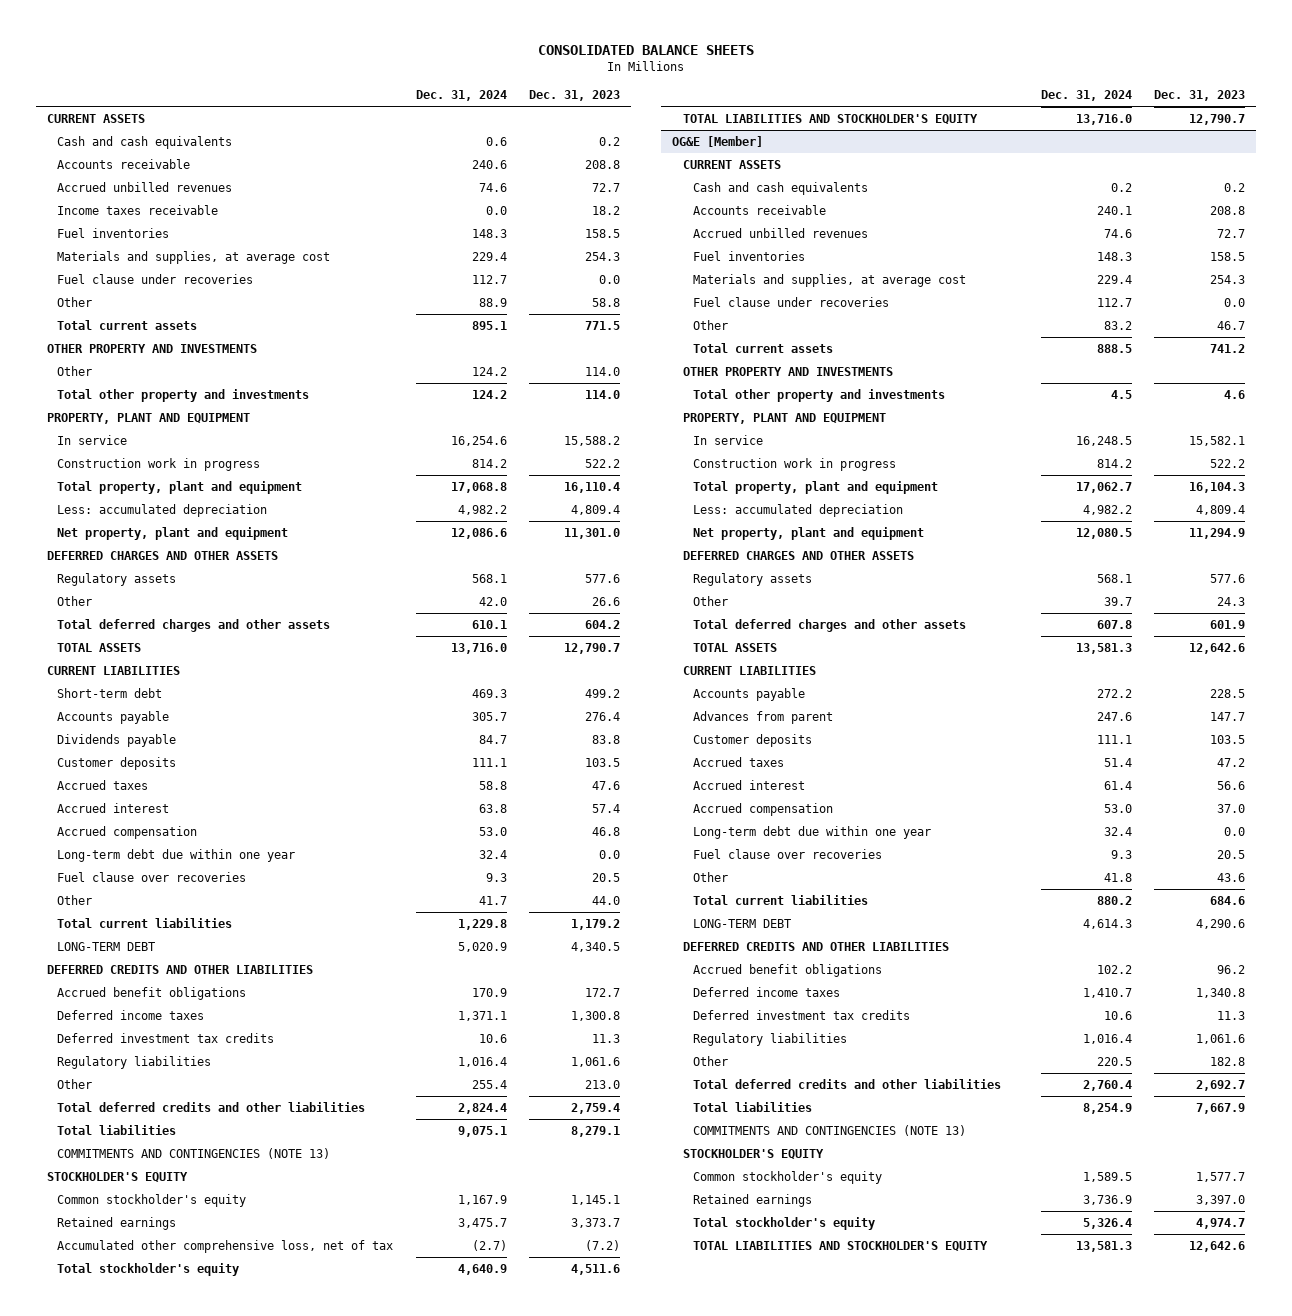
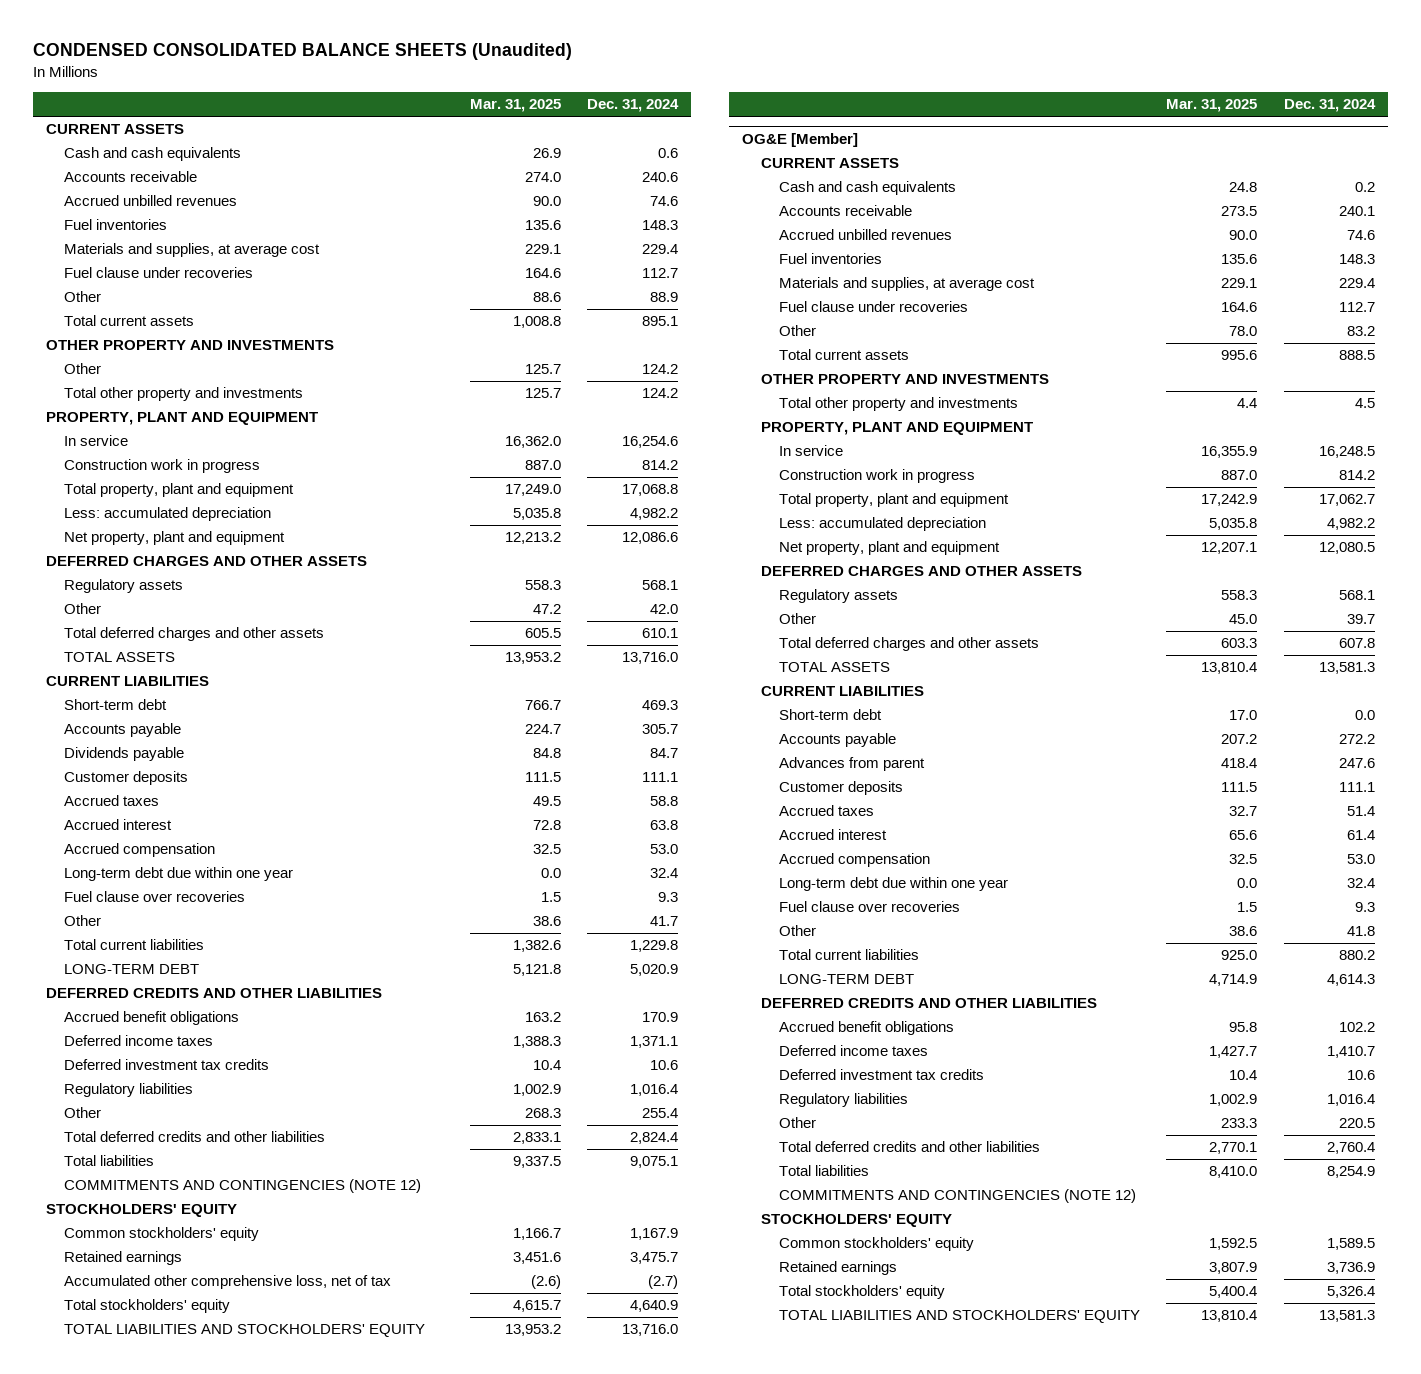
- CONSOLIDATED BALANCE SHEETS
+ CONDENSED CONSOLIDATED BALANCE SHEETS (Unaudited)
- | Dec. 31, 2024 | Dec. 31, 2023
+ | Mar. 31, 2025 | Dec. 31, 2024
- Income taxes receivable | 0.0 | 18.2
- COMMITMENTS AND CONTINGENCIES (NOTE 13)
- STOCKHOLDER'S EQUITY
- Common stockholder's equity | 1,167.9 | 1,145.1
+ COMMITMENTS AND CONTINGENCIES (NOTE 12)
+ STOCKHOLDERS' EQUITY
+ Common stockholders' equity | 1,166.7 | 1,167.9
- Total stockholder's equity | 4,640.9 | 4,511.6
- TOTAL LIABILITIES AND STOCKHOLDER'S EQUITY | 13,716.0 | 12,790.7
+ Total stockholders' equity | 4,615.7 | 4,640.9
+ TOTAL LIABILITIES AND STOCKHOLDERS' EQUITY | 13,953.2 | 13,716.0
@ OG&E [Member]
+ Short-term debt | 17.0 | 0.0
- COMMITMENTS AND CONTINGENCIES (NOTE 13)
- STOCKHOLDER'S EQUITY
- Common stockholder's equity | 1,589.5 | 1,577.7
+ COMMITMENTS AND CONTINGENCIES (NOTE 12)
+ STOCKHOLDERS' EQUITY
+ Common stockholders' equity | 1,592.5 | 1,589.5
- Total stockholder's equity | 5,326.4 | 4,974.7
- TOTAL LIABILITIES AND STOCKHOLDER'S EQUITY | 13,581.3 | 12,642.6
+ Total stockholders' equity | 5,400.4 | 5,326.4
+ TOTAL LIABILITIES AND STOCKHOLDERS' EQUITY | 13,810.4 | 13,581.3

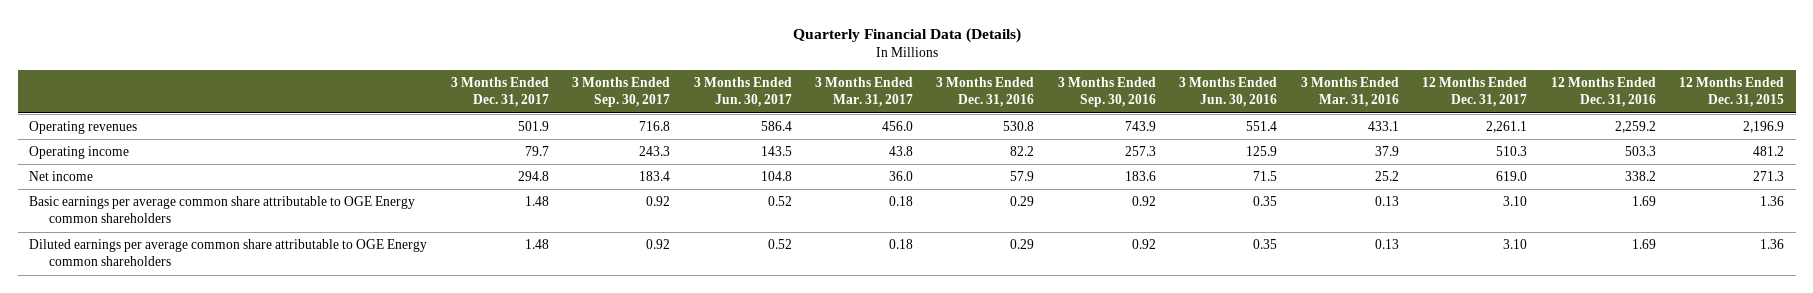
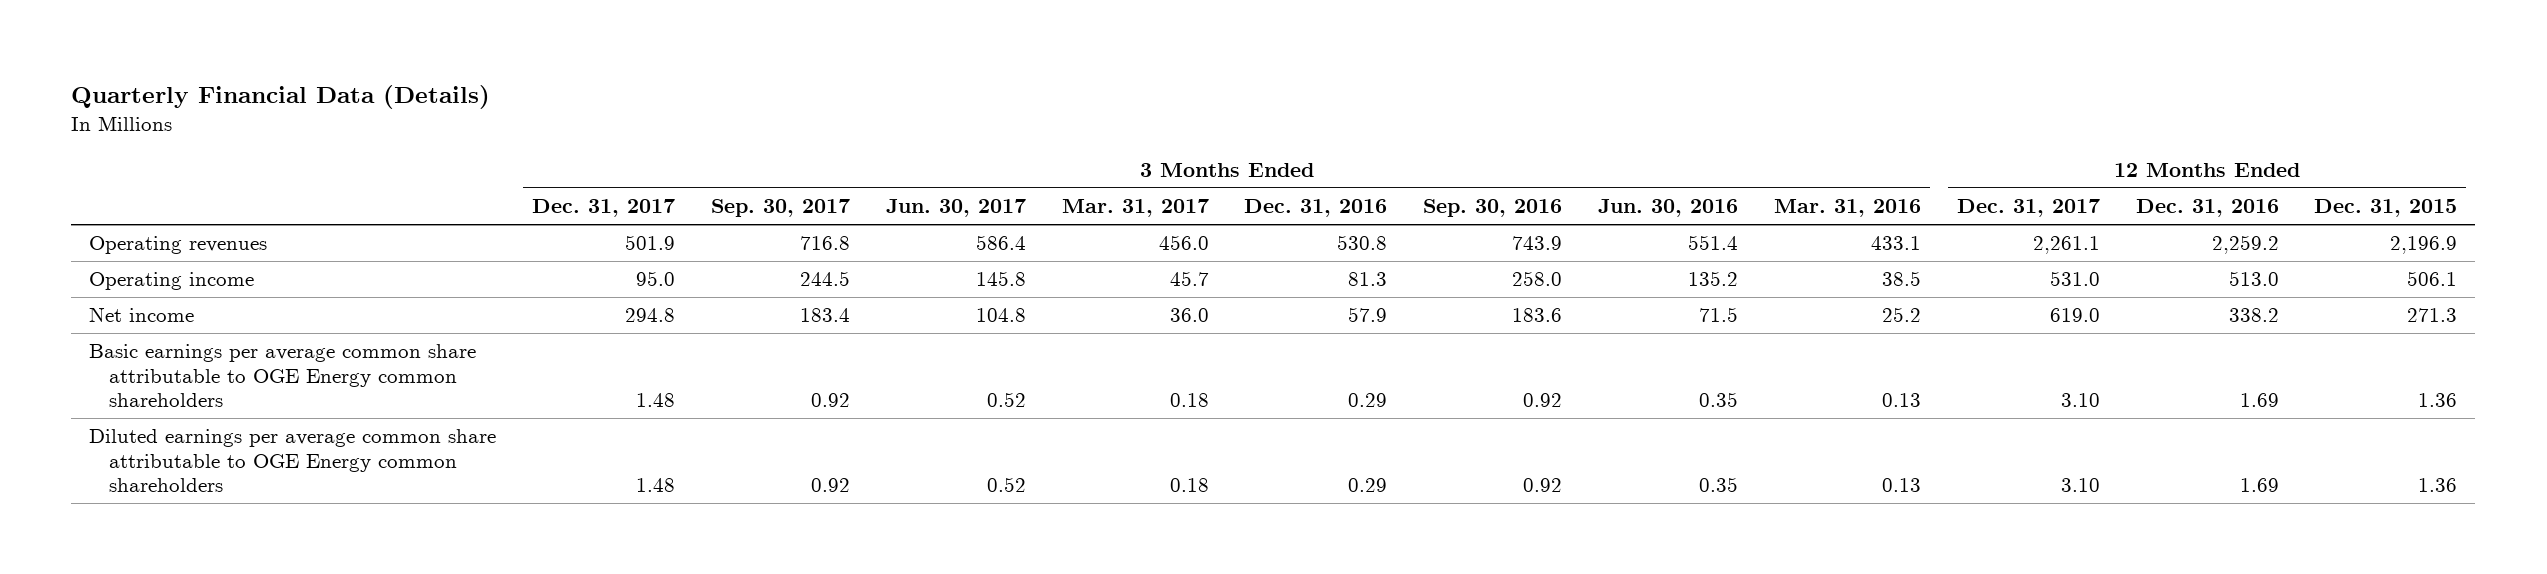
- Operating income | 79.7 | 243.3 | 143.5 | 43.8 | 82.2 | 257.3 | 125.9 | 37.9 | 510.3 | 503.3 | 481.2
+ Operating income | 95.0 | 244.5 | 145.8 | 45.7 | 81.3 | 258.0 | 135.2 | 38.5 | 531.0 | 513.0 | 506.1

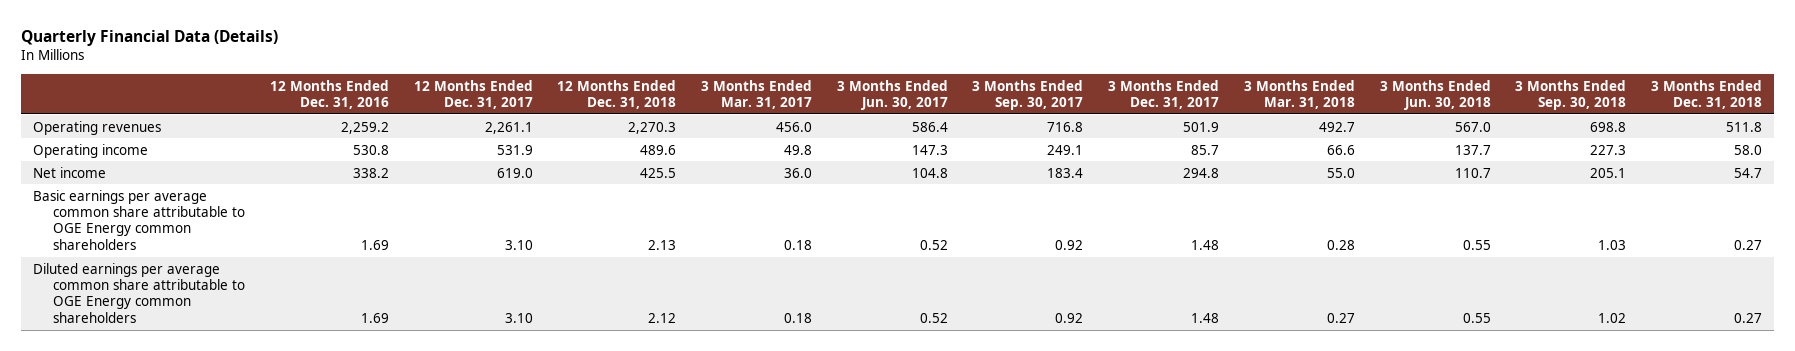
- | 3 Months Ended Dec. 31, 2017 | 3 Months Ended Sep. 30, 2017 | 3 Months Ended Jun. 30, 2017 | 3 Months Ended Mar. 31, 2017 | 3 Months Ended Dec. 31, 2016 | 3 Months Ended Sep. 30, 2016 | 3 Months Ended Jun. 30, 2016 | 3 Months Ended Mar. 31, 2016 | 12 Months Ended Dec. 31, 2017 | 12 Months Ended Dec. 31, 2016 | 12 Months Ended Dec. 31, 2015
+ | 12 Months Ended Dec. 31, 2016 | 12 Months Ended Dec. 31, 2017 | 12 Months Ended Dec. 31, 2018 | 3 Months Ended Mar. 31, 2017 | 3 Months Ended Jun. 30, 2017 | 3 Months Ended Sep. 30, 2017 | 3 Months Ended Dec. 31, 2017 | 3 Months Ended Mar. 31, 2018 | 3 Months Ended Jun. 30, 2018 | 3 Months Ended Sep. 30, 2018 | 3 Months Ended Dec. 31, 2018
- Operating income | 95.0 | 244.5 | 145.8 | 45.7 | 81.3 | 258.0 | 135.2 | 38.5 | 531.0 | 513.0 | 506.1
+ Operating income | 530.8 | 531.9 | 489.6 | 49.8 | 147.3 | 249.1 | 85.7 | 66.6 | 137.7 | 227.3 | 58.0

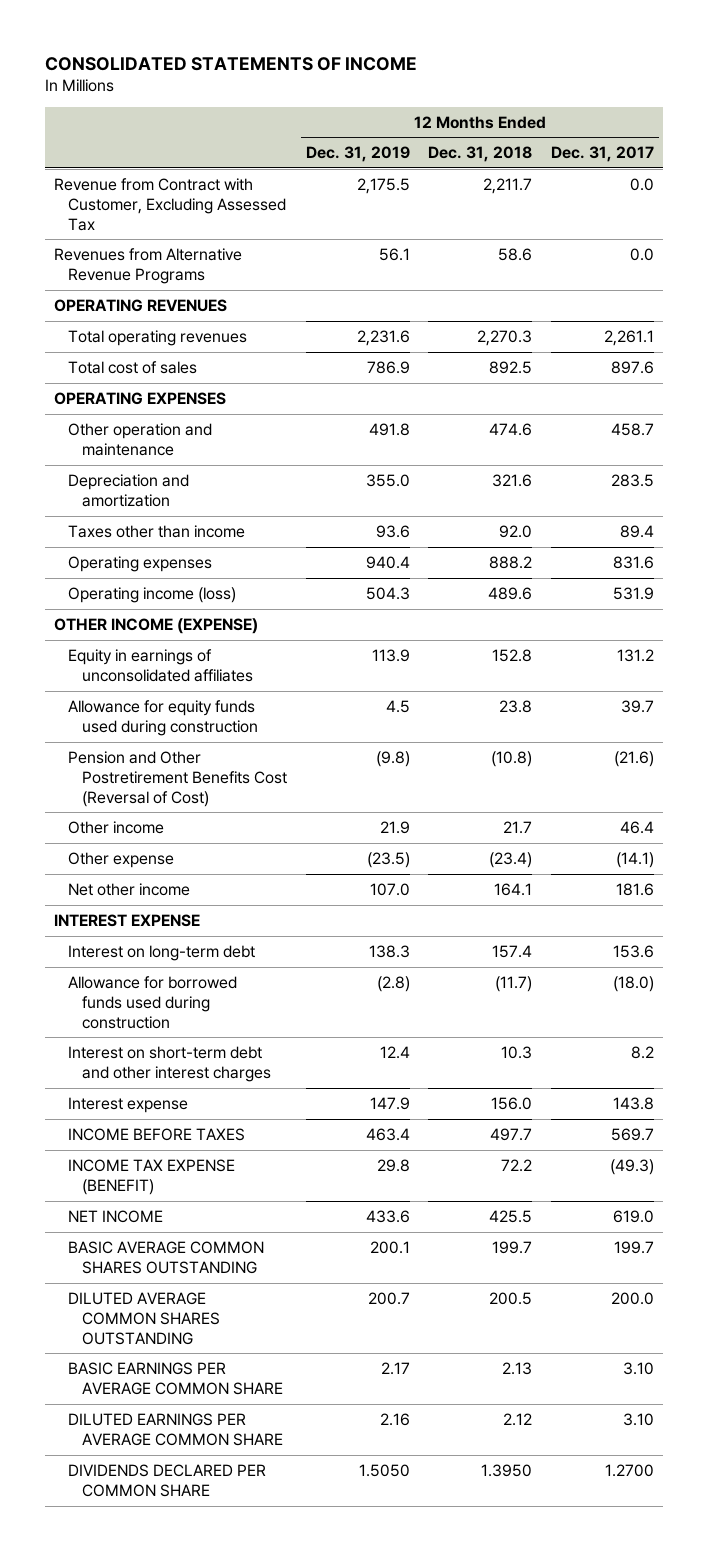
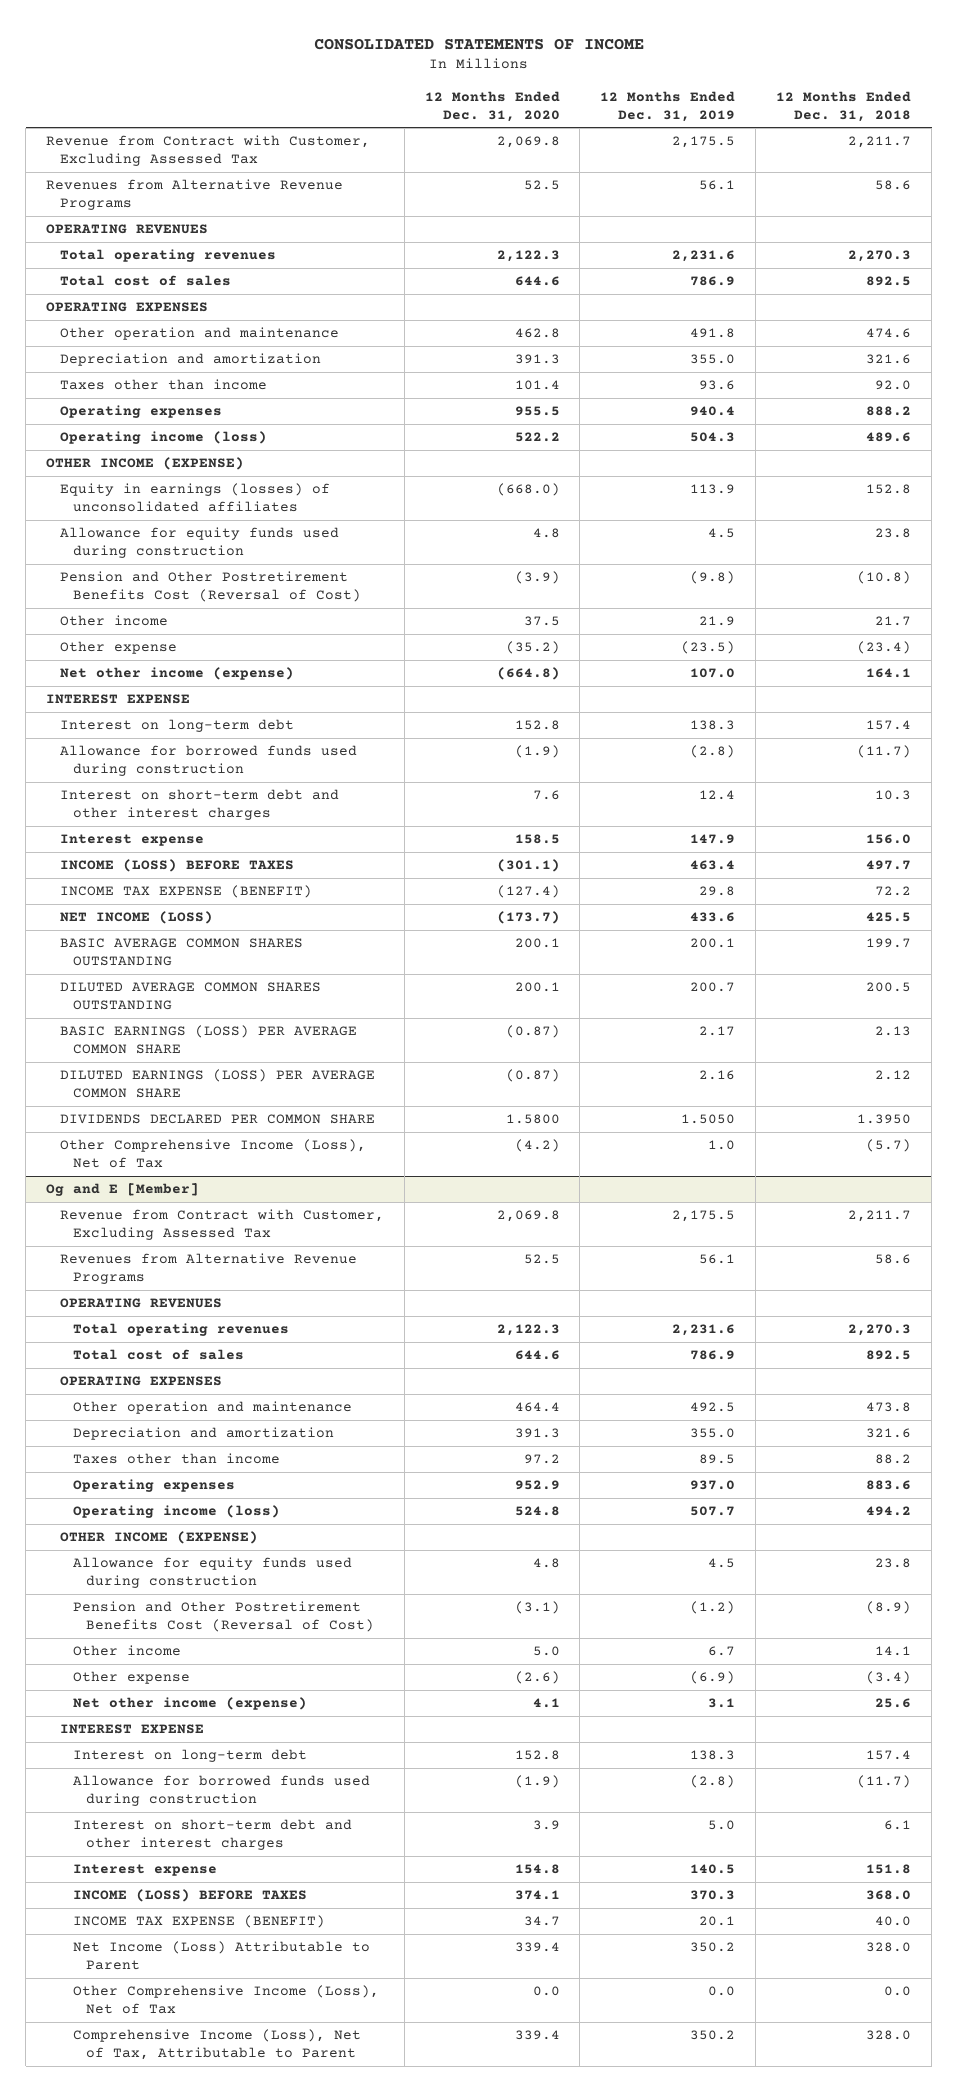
- | 12 Months Ended Dec. 31, 2019 | 12 Months Ended Dec. 31, 2018 | 12 Months Ended Dec. 31, 2017
+ | 12 Months Ended Dec. 31, 2020 | 12 Months Ended Dec. 31, 2019 | 12 Months Ended Dec. 31, 2018
- Equity in earnings of unconsolidated affiliates | 113.9 | 152.8 | 131.2
+ Equity in earnings (losses) of unconsolidated affiliates | (668.0) | 113.9 | 152.8
- Net other income | 107.0 | 164.1 | 181.6
+ Net other income (expense) | (664.8) | 107.0 | 164.1
- INCOME BEFORE TAXES | 463.4 | 497.7 | 569.7
+ INCOME (LOSS) BEFORE TAXES | (301.1) | 463.4 | 497.7
- NET INCOME | 433.6 | 425.5 | 619.0
+ NET INCOME (LOSS) | (173.7) | 433.6 | 425.5
- BASIC EARNINGS PER AVERAGE COMMON SHARE | 2.17 | 2.13 | 3.10
- DILUTED EARNINGS PER AVERAGE COMMON SHARE | 2.16 | 2.12 | 3.10
+ BASIC EARNINGS (LOSS) PER AVERAGE COMMON SHARE | (0.87) | 2.17 | 2.13
+ DILUTED EARNINGS (LOSS) PER AVERAGE COMMON SHARE | (0.87) | 2.16 | 2.12
+ Other Comprehensive Income (Loss), Net of Tax | (4.2) | 1.0 | (5.7)
+ Og and E [Member]
+ Revenue from Contract with Customer, Excluding Assessed Tax | 2,069.8 | 2,175.5 | 2,211.7
+ Revenues from Alternative Revenue Programs | 52.5 | 56.1 | 58.6
+ OPERATING REVENUES
+ Total operating revenues | 2,122.3 | 2,231.6 | 2,270.3
+ Total cost of sales | 644.6 | 786.9 | 892.5
+ OPERATING EXPENSES
+ Other operation and maintenance | 464.4 | 492.5 | 473.8
+ Depreciation and amortization | 391.3 | 355.0 | 321.6
+ Taxes other than income | 97.2 | 89.5 | 88.2
+ Operating expenses | 952.9 | 937.0 | 883.6
+ Operating income (loss) | 524.8 | 507.7 | 494.2
+ OTHER INCOME (EXPENSE)
+ Allowance for equity funds used during construction | 4.8 | 4.5 | 23.8
+ Pension and Other Postretirement Benefits Cost (Reversal of Cost) | (3.1) | (1.2) | (8.9)
+ Other income | 5.0 | 6.7 | 14.1
+ Other expense | (2.6) | (6.9) | (3.4)
+ Net other income (expense) | 4.1 | 3.1 | 25.6
+ INTEREST EXPENSE
+ Interest on long-term debt | 152.8 | 138.3 | 157.4
+ Allowance for borrowed funds used during construction | (1.9) | (2.8) | (11.7)
+ Interest on short-term debt and other interest charges | 3.9 | 5.0 | 6.1
+ Interest expense | 154.8 | 140.5 | 151.8
+ INCOME (LOSS) BEFORE TAXES | 374.1 | 370.3 | 368.0
+ INCOME TAX EXPENSE (BENEFIT) | 34.7 | 20.1 | 40.0
+ Net Income (Loss) Attributable to Parent | 339.4 | 350.2 | 328.0
+ Other Comprehensive Income (Loss), Net of Tax | 0.0 | 0.0 | 0.0
+ Comprehensive Income (Loss), Net of Tax, Attributable to Parent | 339.4 | 350.2 | 328.0

